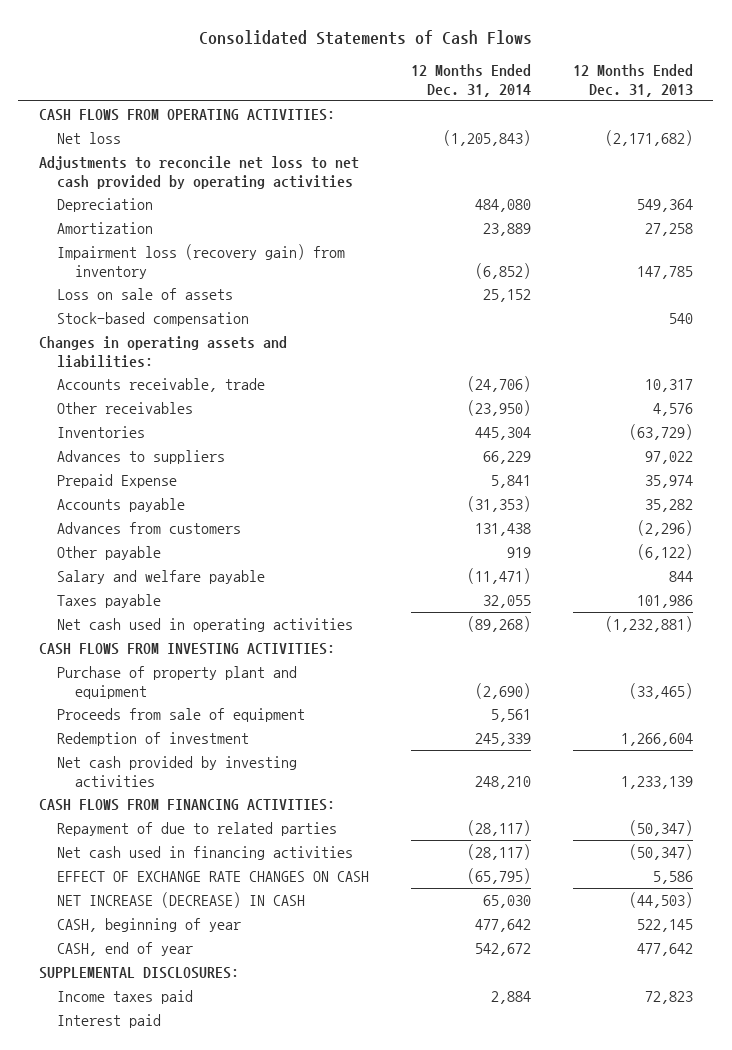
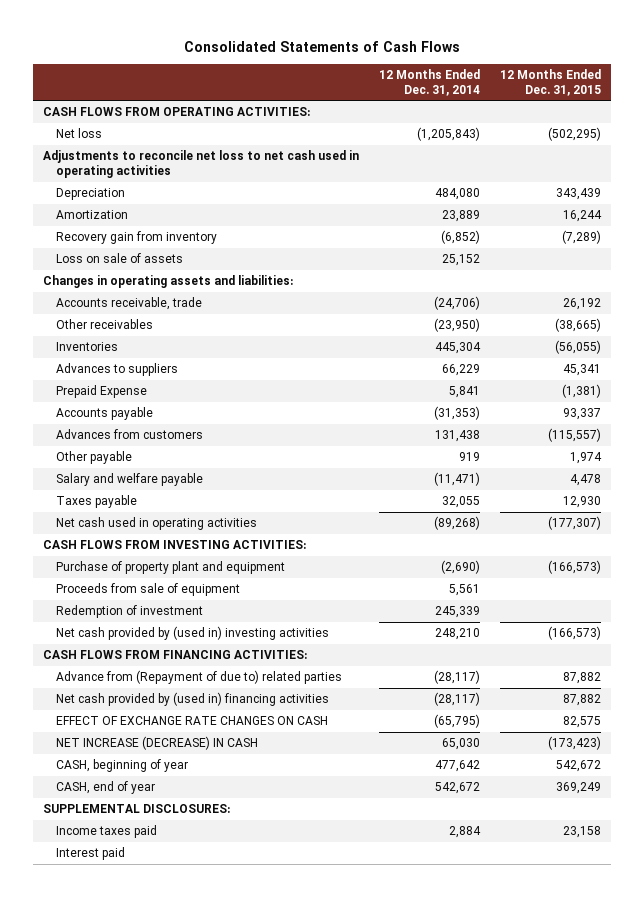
- | 12 Months Ended Dec. 31, 2014 | 12 Months Ended Dec. 31, 2013
+ | 12 Months Ended Dec. 31, 2014 | 12 Months Ended Dec. 31, 2015
- Adjustments to reconcile net loss to net cash provided by operating activities
+ Adjustments to reconcile net loss to net cash used in operating activities
- Impairment loss (recovery gain) from inventory | (6,852) | 147,785
+ Recovery gain from inventory | (6,852) | (7,289)
- Stock-based compensation | | 540
- Net cash provided by investing activities | 248,210 | 1,233,139
+ Net cash provided by (used in) investing activities | 248,210 | (166,573)
- Repayment of due to related parties | (28,117) | (50,347)
- Net cash used in financing activities | (28,117) | (50,347)
+ Advance from (Repayment of due to) related parties | (28,117) | 87,882
+ Net cash provided by (used in) financing activities | (28,117) | 87,882

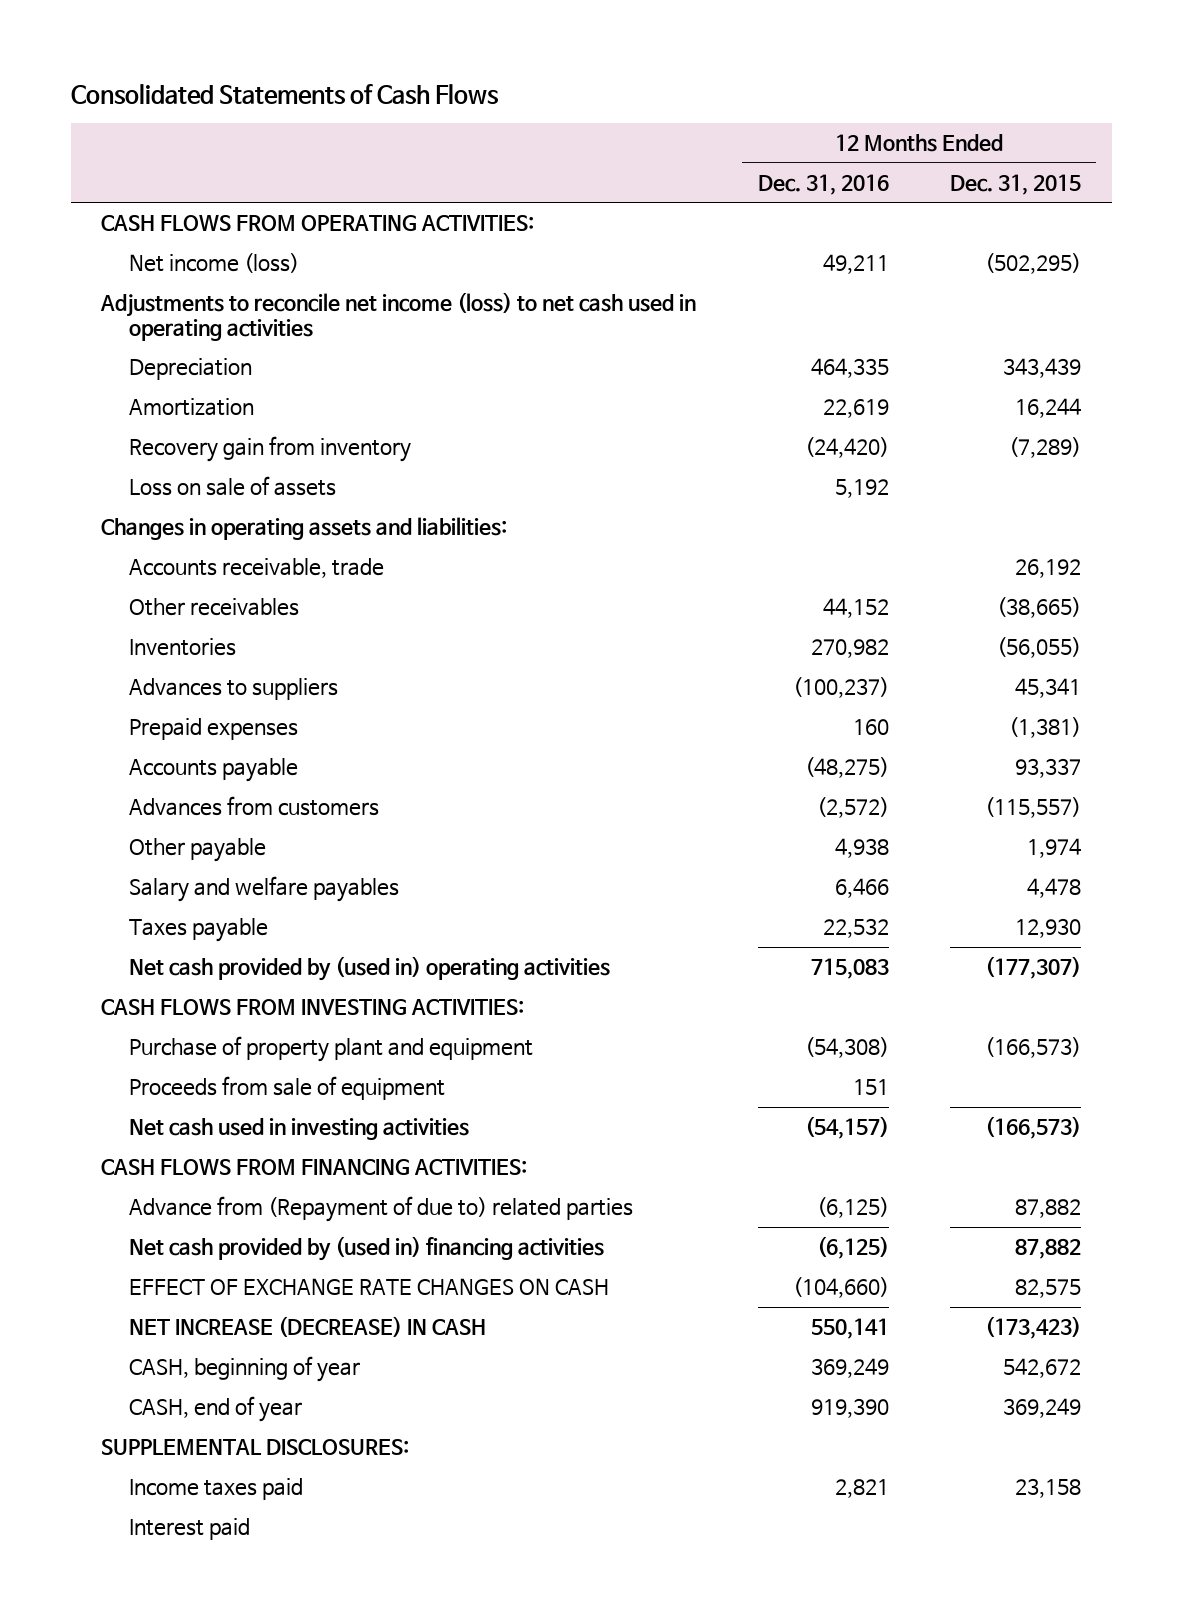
- | 12 Months Ended Dec. 31, 2014 | 12 Months Ended Dec. 31, 2015
+ | 12 Months Ended Dec. 31, 2016 | 12 Months Ended Dec. 31, 2015
- Net loss | (1,205,843) | (502,295)
- Adjustments to reconcile net loss to net cash used in operating activities
+ Net income (loss) | 49,211 | (502,295)
+ Adjustments to reconcile net income (loss) to net cash used in operating activities
- Prepaid Expense | 5,841 | (1,381)
+ Prepaid expenses | 160 | (1,381)
- Salary and welfare payable | (11,471) | 4,478
+ Salary and welfare payables | 6,466 | 4,478
- Net cash used in operating activities | (89,268) | (177,307)
+ Net cash provided by (used in) operating activities | 715,083 | (177,307)
- Redemption of investment | 245,339 |
- Net cash provided by (used in) investing activities | 248,210 | (166,573)
+ Net cash used in investing activities | (54,157) | (166,573)

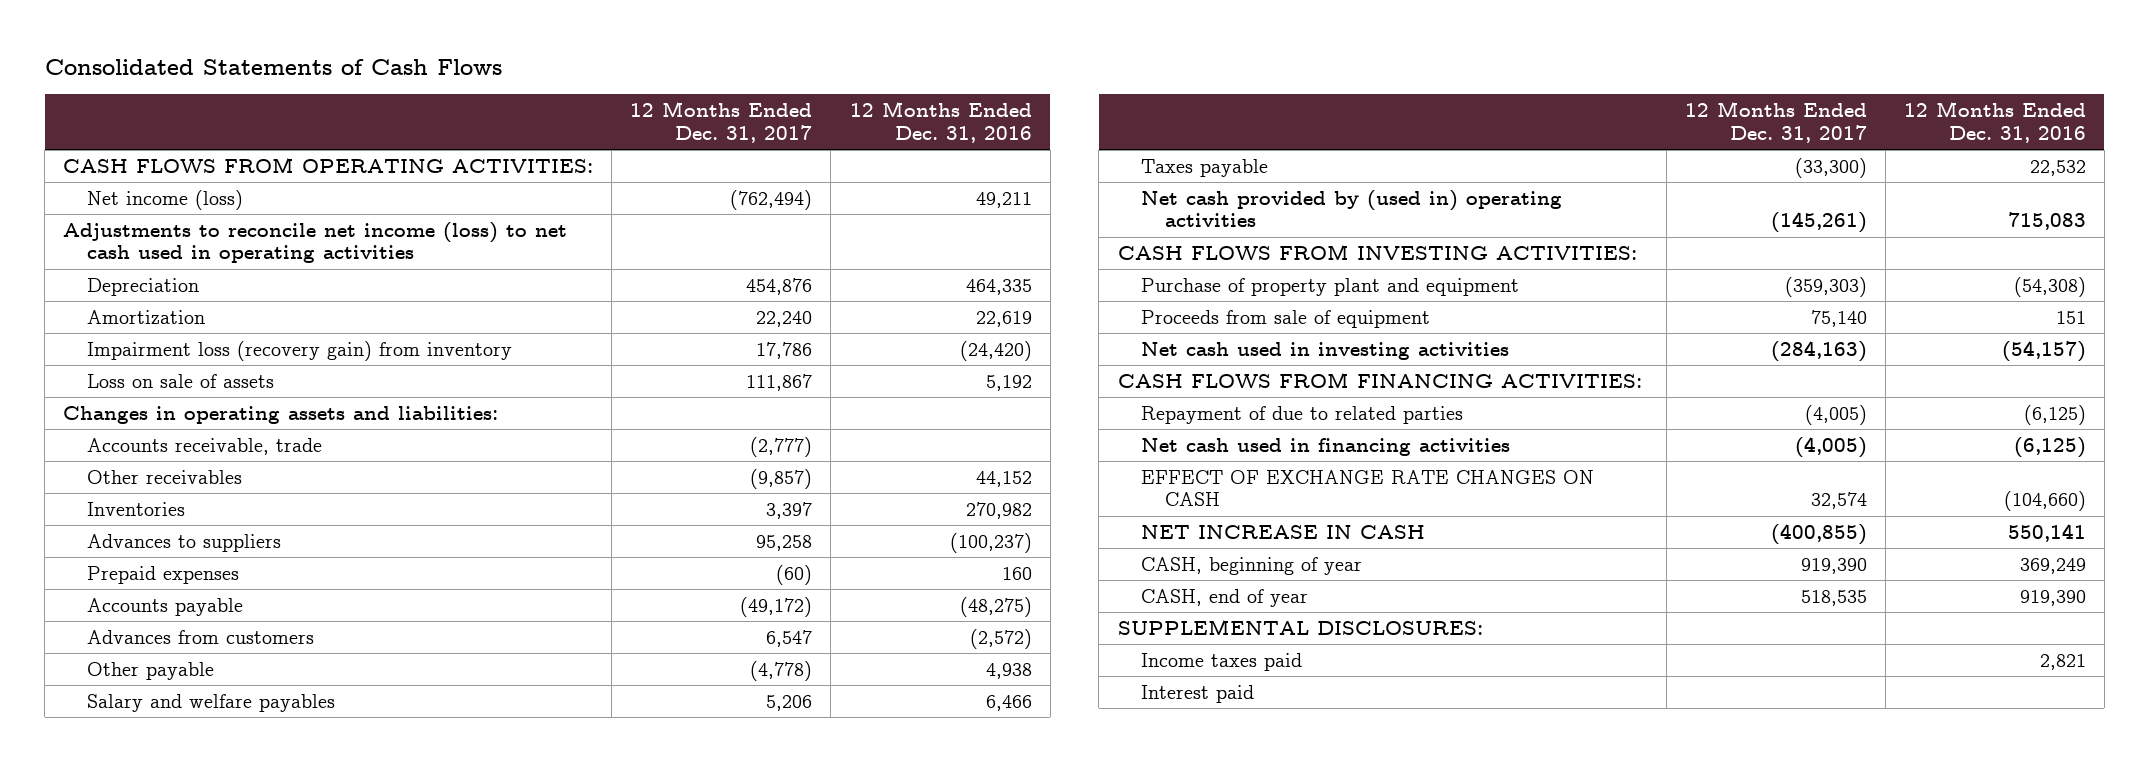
- | 12 Months Ended Dec. 31, 2016 | 12 Months Ended Dec. 31, 2015
+ | 12 Months Ended Dec. 31, 2017 | 12 Months Ended Dec. 31, 2016
- Recovery gain from inventory | (24,420) | (7,289)
+ Impairment loss (recovery gain) from inventory | 17,786 | (24,420)
- Advance from (Repayment of due to) related parties | (6,125) | 87,882
- Net cash provided by (used in) financing activities | (6,125) | 87,882
+ Repayment of due to related parties | (4,005) | (6,125)
+ Net cash used in financing activities | (4,005) | (6,125)
- NET INCREASE (DECREASE) IN CASH | 550,141 | (173,423)
+ NET INCREASE IN CASH | (400,855) | 550,141

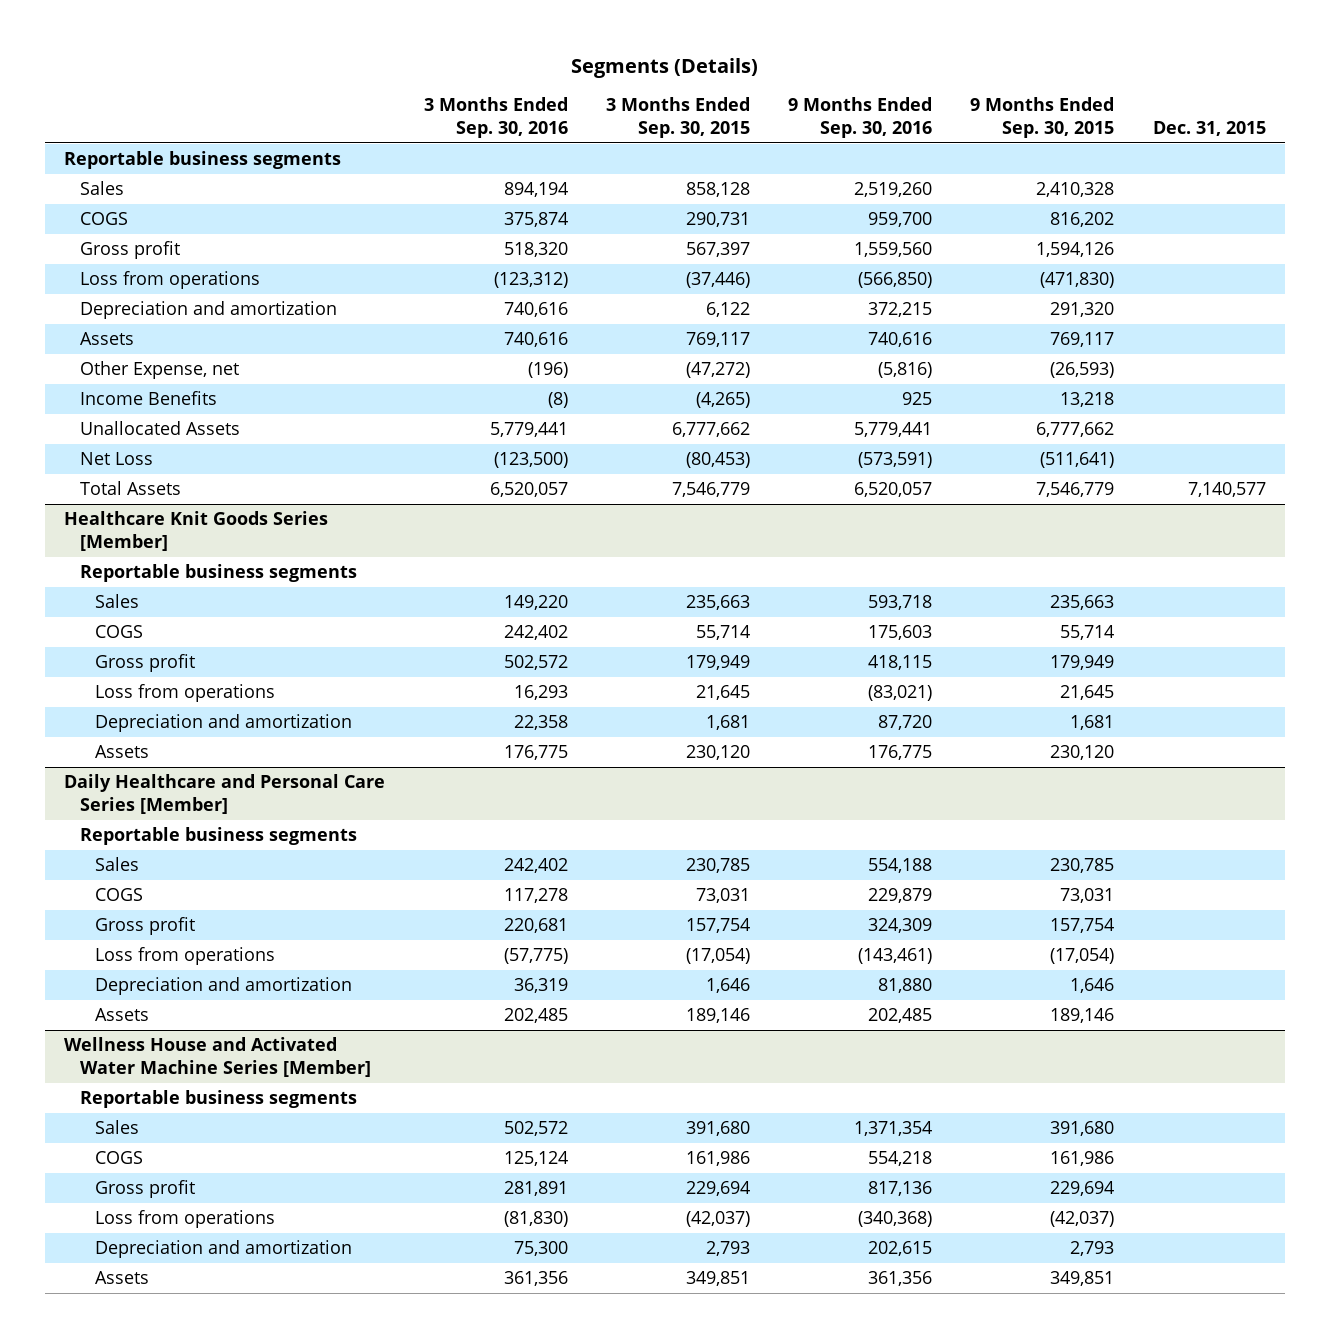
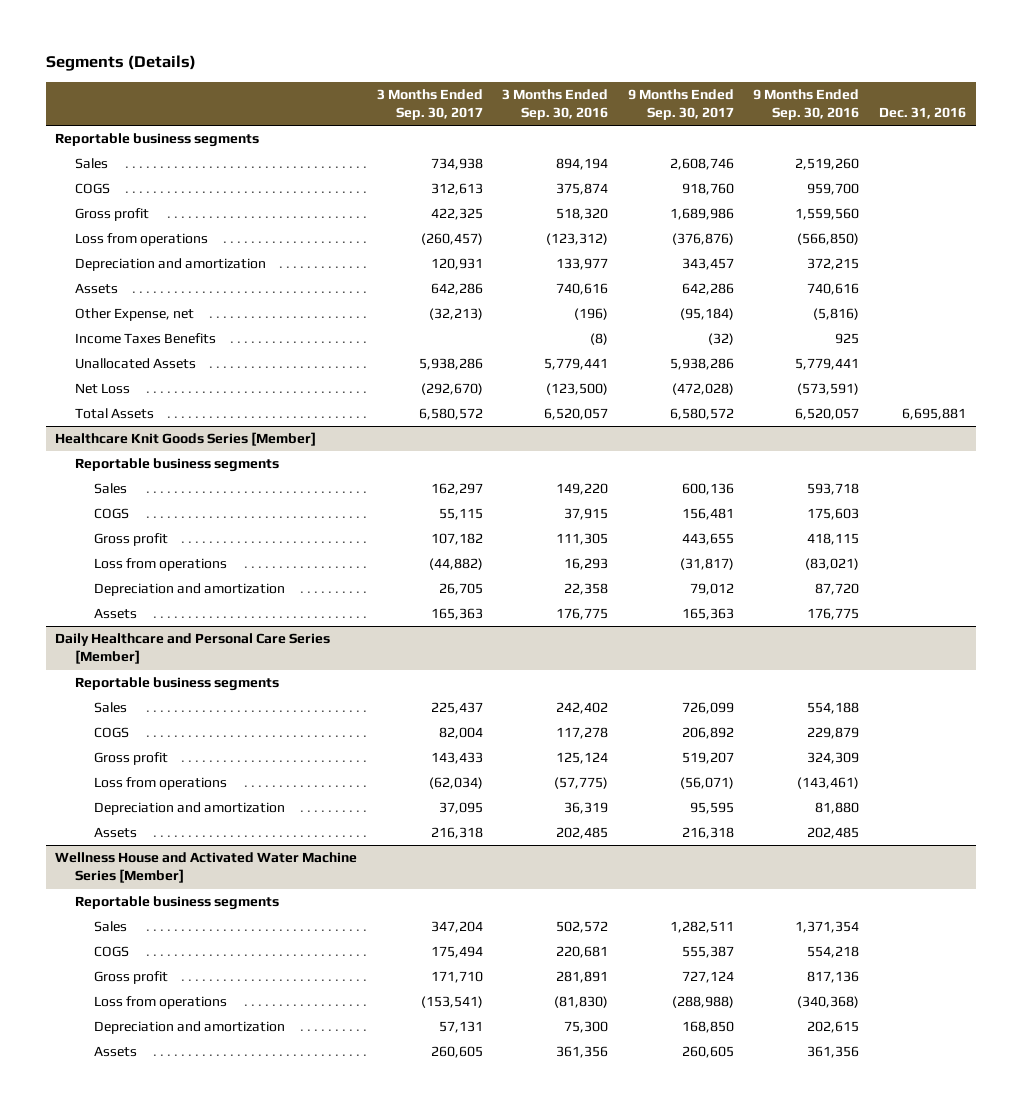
- | 3 Months Ended Sep. 30, 2016 | 3 Months Ended Sep. 30, 2015 | 9 Months Ended Sep. 30, 2016 | 9 Months Ended Sep. 30, 2015 | Dec. 31, 2015
+ | 3 Months Ended Sep. 30, 2017 | 3 Months Ended Sep. 30, 2016 | 9 Months Ended Sep. 30, 2017 | 9 Months Ended Sep. 30, 2016 | Dec. 31, 2016
- Depreciation and amortization | 740,616 | 6,122 | 372,215 | 291,320 |
+ Depreciation and amortization | 120,931 | 133,977 | 343,457 | 372,215 |
- Income Benefits | (8) | (4,265) | 925 | 13,218 |
+ Income Taxes Benefits | | (8) | (32) | 925 |
@ Healthcare Knit Goods Series [Member]
- COGS | 242,402 | 55,714 | 175,603 | 55,714 |
- Gross profit | 502,572 | 179,949 | 418,115 | 179,949 |
+ COGS | 55,115 | 37,915 | 156,481 | 175,603 |
+ Gross profit | 107,182 | 111,305 | 443,655 | 418,115 |
@ Daily Healthcare and Personal Care Series [Member]
- Gross profit | 220,681 | 157,754 | 324,309 | 157,754 |
+ Gross profit | 143,433 | 125,124 | 519,207 | 324,309 |
@ Wellness House and Activated Water Machine Series [Member]
- COGS | 125,124 | 161,986 | 554,218 | 161,986 |
+ COGS | 175,494 | 220,681 | 555,387 | 554,218 |

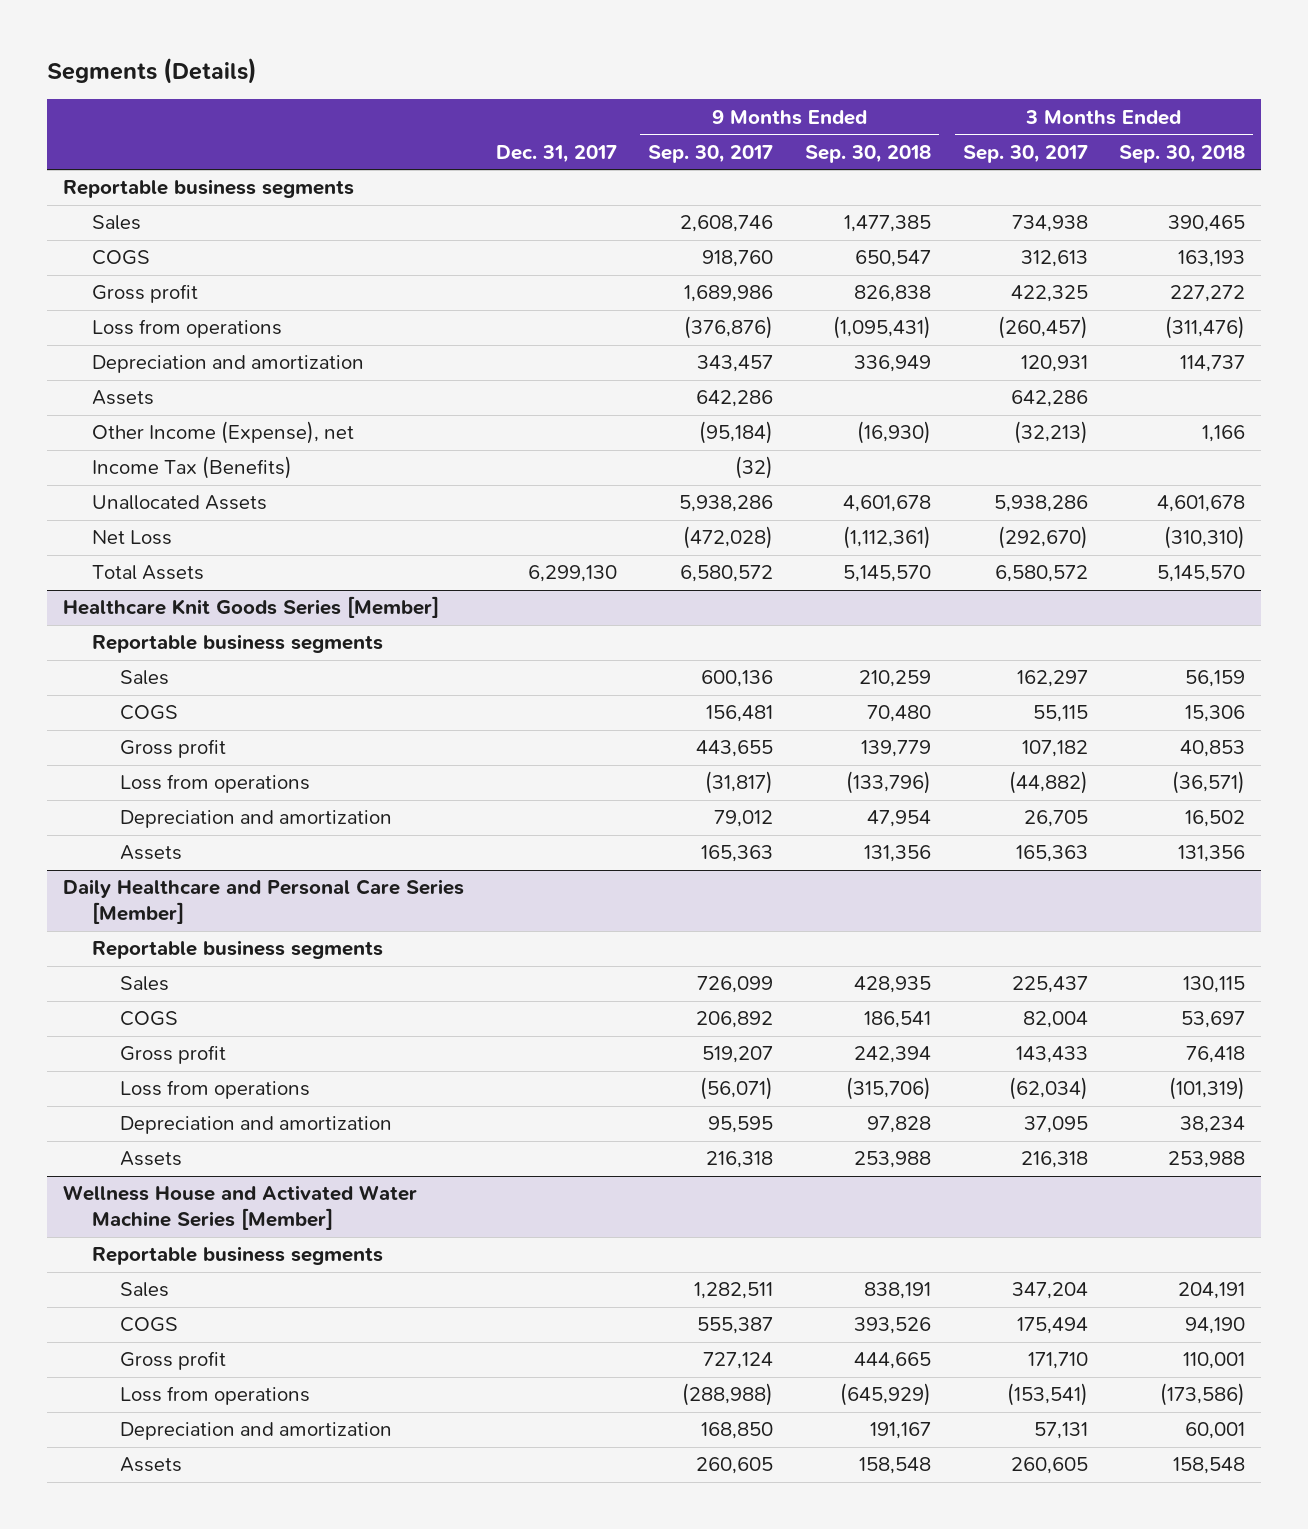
- | 3 Months Ended Sep. 30, 2017 | 3 Months Ended Sep. 30, 2016 | 9 Months Ended Sep. 30, 2017 | 9 Months Ended Sep. 30, 2016 | Dec. 31, 2016
+ | Dec. 31, 2017 | 9 Months Ended Sep. 30, 2017 | 9 Months Ended Sep. 30, 2018 | 3 Months Ended Sep. 30, 2017 | 3 Months Ended Sep. 30, 2018
- Other Expense, net | (32,213) | (196) | (95,184) | (5,816) |
- Income Taxes Benefits | | (8) | (32) | 925 |
+ Other Income (Expense), net | | (95,184) | (16,930) | (32,213) | 1,166
+ Income Tax (Benefits) | | (32) | | |

